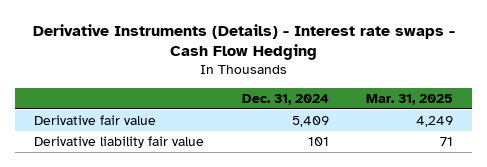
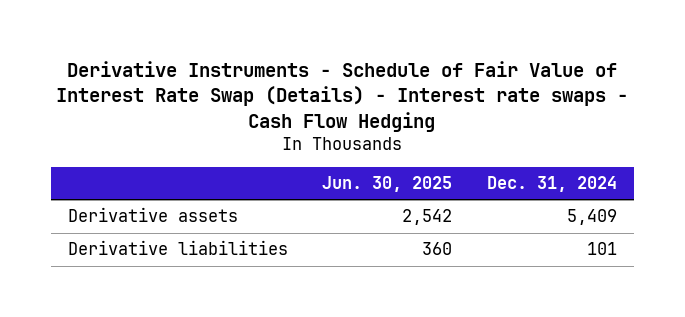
- Derivative Instruments (Details) - Interest rate swaps - Cash Flow Hedging
+ Derivative Instruments - Schedule of Fair Value of Interest Rate Swap (Details) - Interest rate swaps - Cash Flow Hedging
- | Dec. 31, 2024 | Mar. 31, 2025
+ | Jun. 30, 2025 | Dec. 31, 2024
- Derivative fair value | 5,409 | 4,249
- Derivative liability fair value | 101 | 71
+ Derivative assets | 2,542 | 5,409
+ Derivative liabilities | 360 | 101

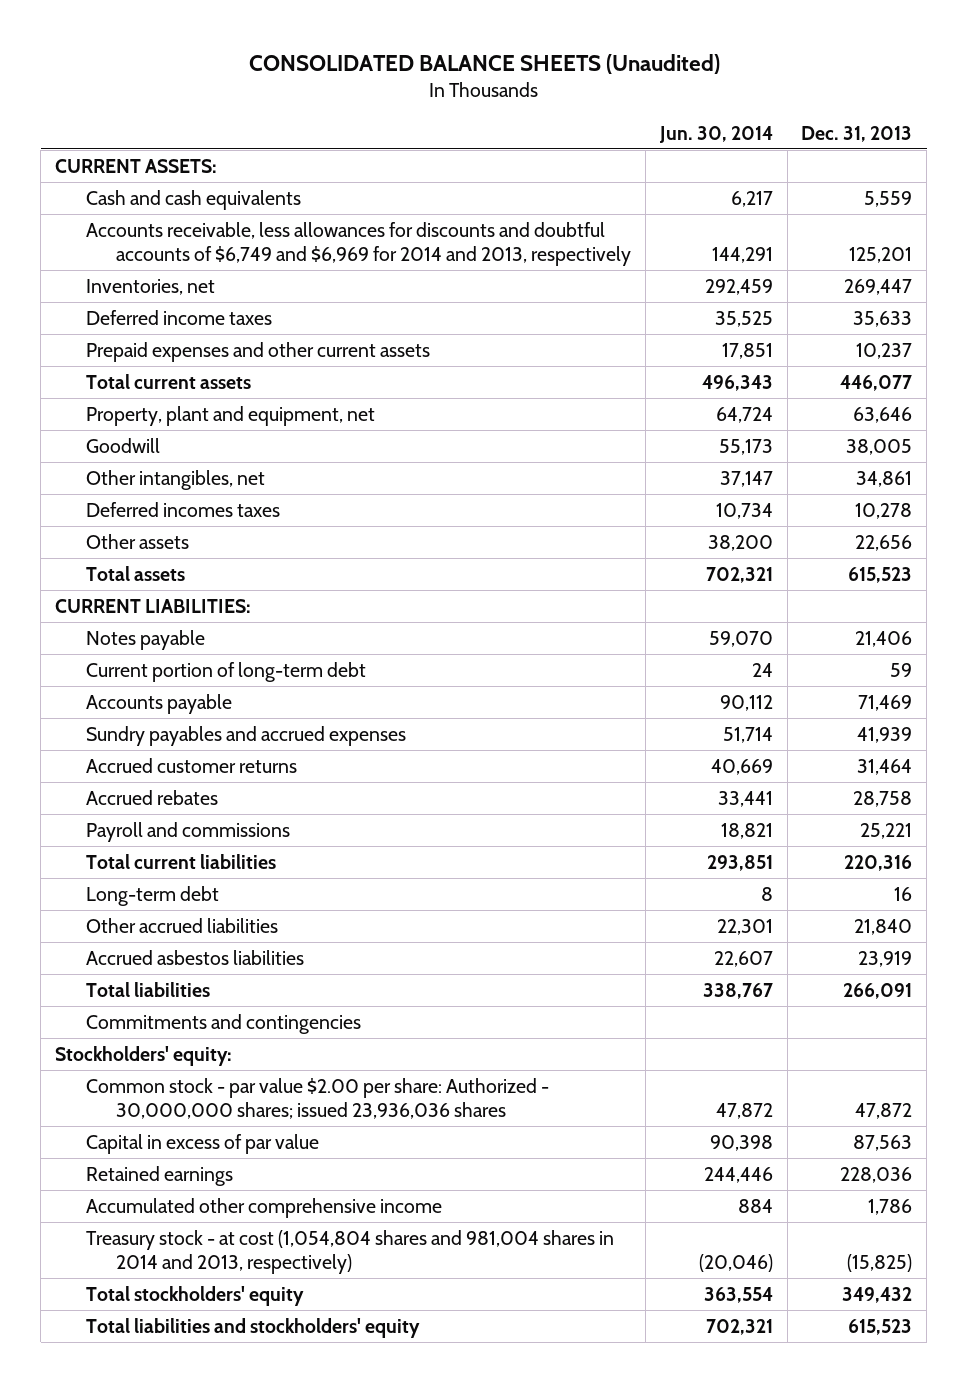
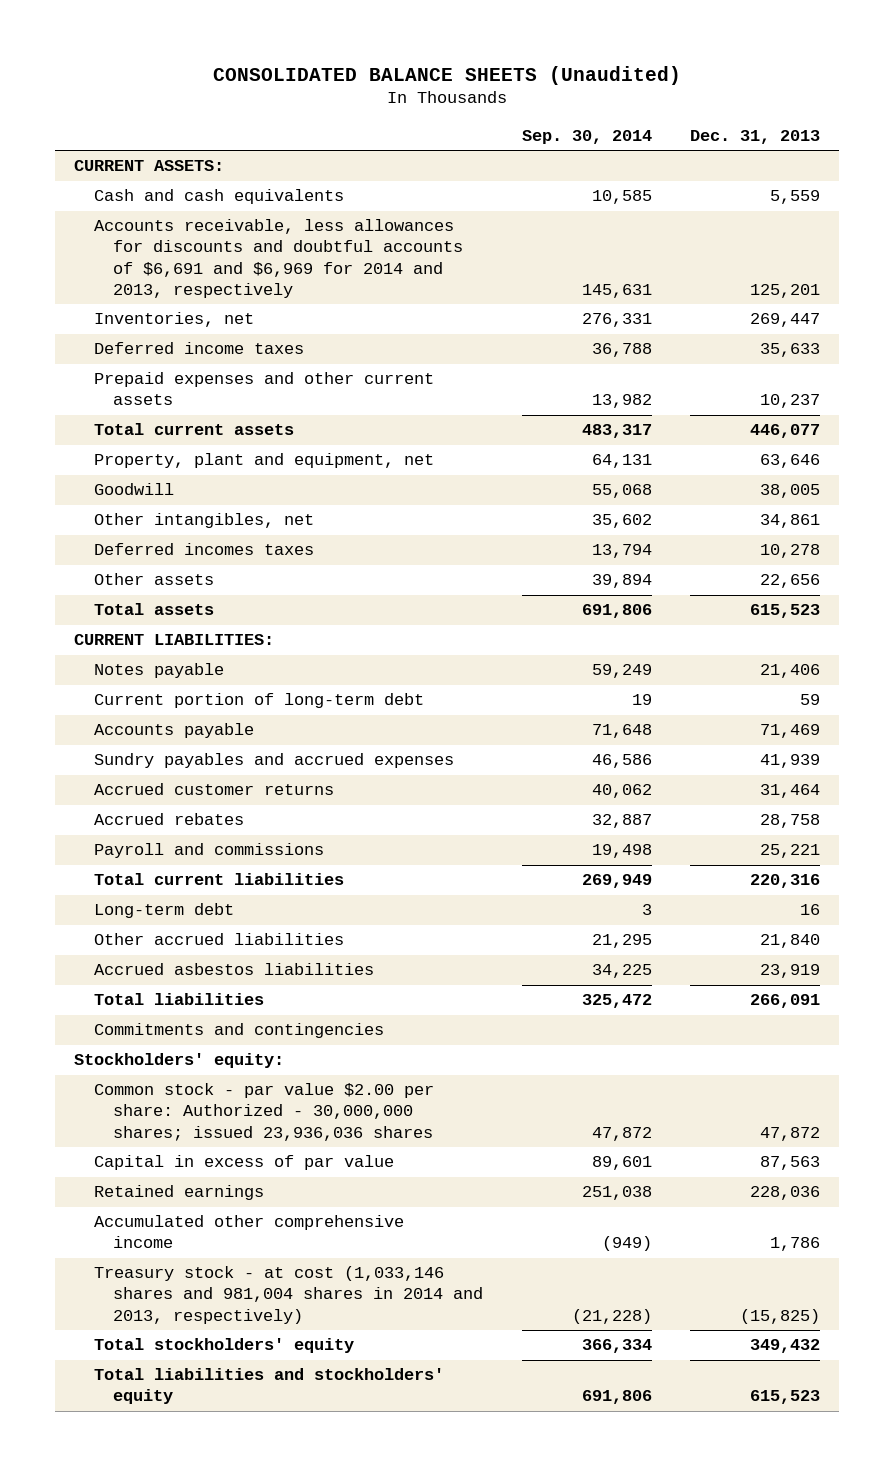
- | Jun. 30, 2014 | Dec. 31, 2013
+ | Sep. 30, 2014 | Dec. 31, 2013
- Accounts receivable, less allowances for discounts and doubtful accounts of $6,749 and $6,969 for 2014 and 2013, respectively | 144,291 | 125,201
+ Accounts receivable, less allowances for discounts and doubtful accounts of $6,691 and $6,969 for 2014 and 2013, respectively | 145,631 | 125,201
- Treasury stock - at cost (1,054,804 shares and 981,004 shares in 2014 and 2013, respectively) | (20,046) | (15,825)
+ Treasury stock - at cost (1,033,146 shares and 981,004 shares in 2014 and 2013, respectively) | (21,228) | (15,825)

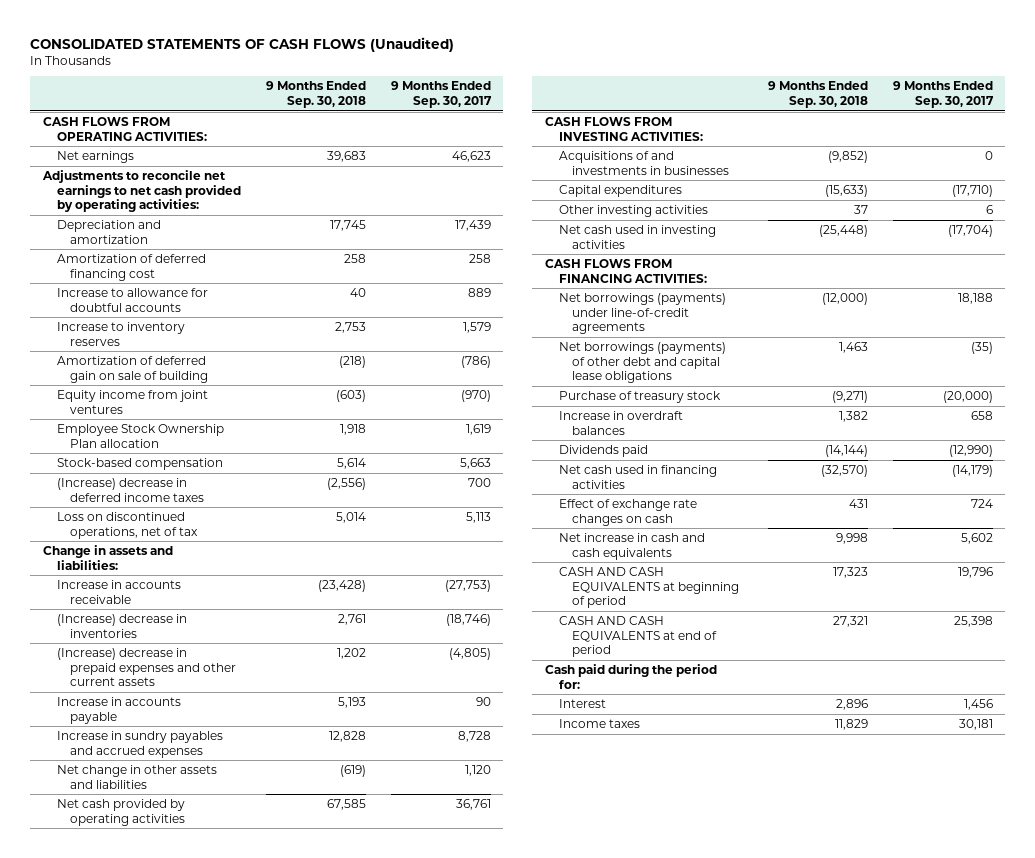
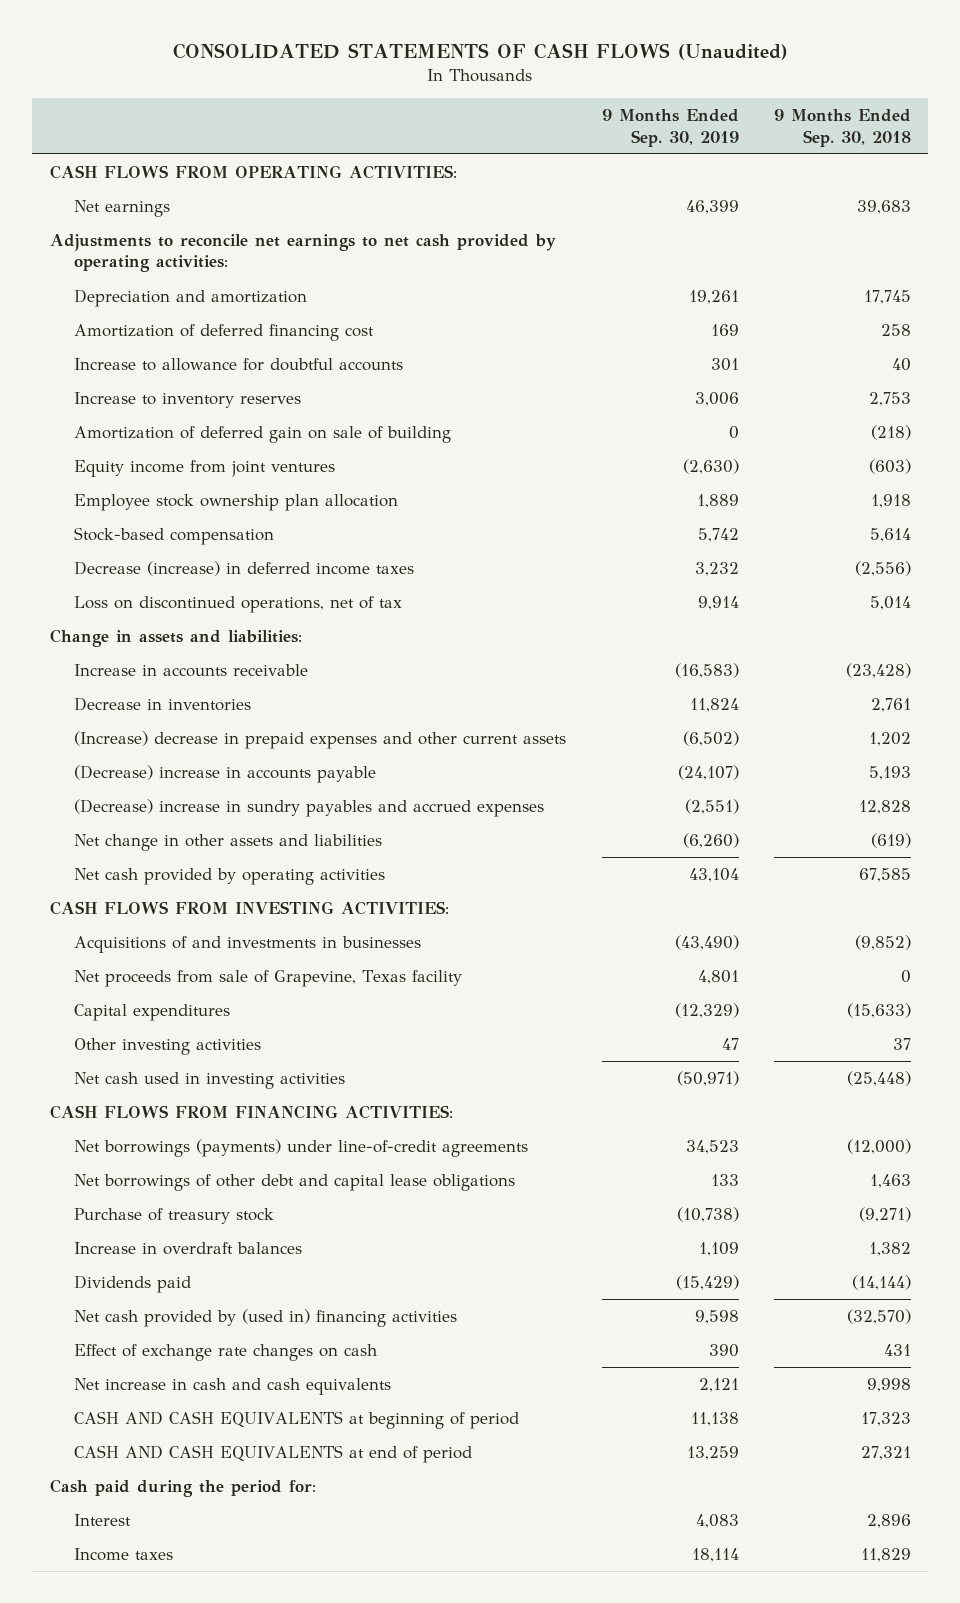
- | 9 Months Ended Sep. 30, 2018 | 9 Months Ended Sep. 30, 2017
+ | 9 Months Ended Sep. 30, 2019 | 9 Months Ended Sep. 30, 2018
- Employee Stock Ownership Plan allocation | 1,918 | 1,619
+ Employee stock ownership plan allocation | 1,889 | 1,918
- (Increase) decrease in deferred income taxes | (2,556) | 700
+ Decrease (increase) in deferred income taxes | 3,232 | (2,556)
- (Increase) decrease in inventories | 2,761 | (18,746)
+ Decrease in inventories | 11,824 | 2,761
- Increase in accounts payable | 5,193 | 90
- Increase in sundry payables and accrued expenses | 12,828 | 8,728
+ (Decrease) increase in accounts payable | (24,107) | 5,193
+ (Decrease) increase in sundry payables and accrued expenses | (2,551) | 12,828
+ Net proceeds from sale of Grapevine, Texas facility | 4,801 | 0
- Net borrowings (payments) of other debt and capital lease obligations | 1,463 | (35)
+ Net borrowings of other debt and capital lease obligations | 133 | 1,463
- Net cash used in financing activities | (32,570) | (14,179)
+ Net cash provided by (used in) financing activities | 9,598 | (32,570)

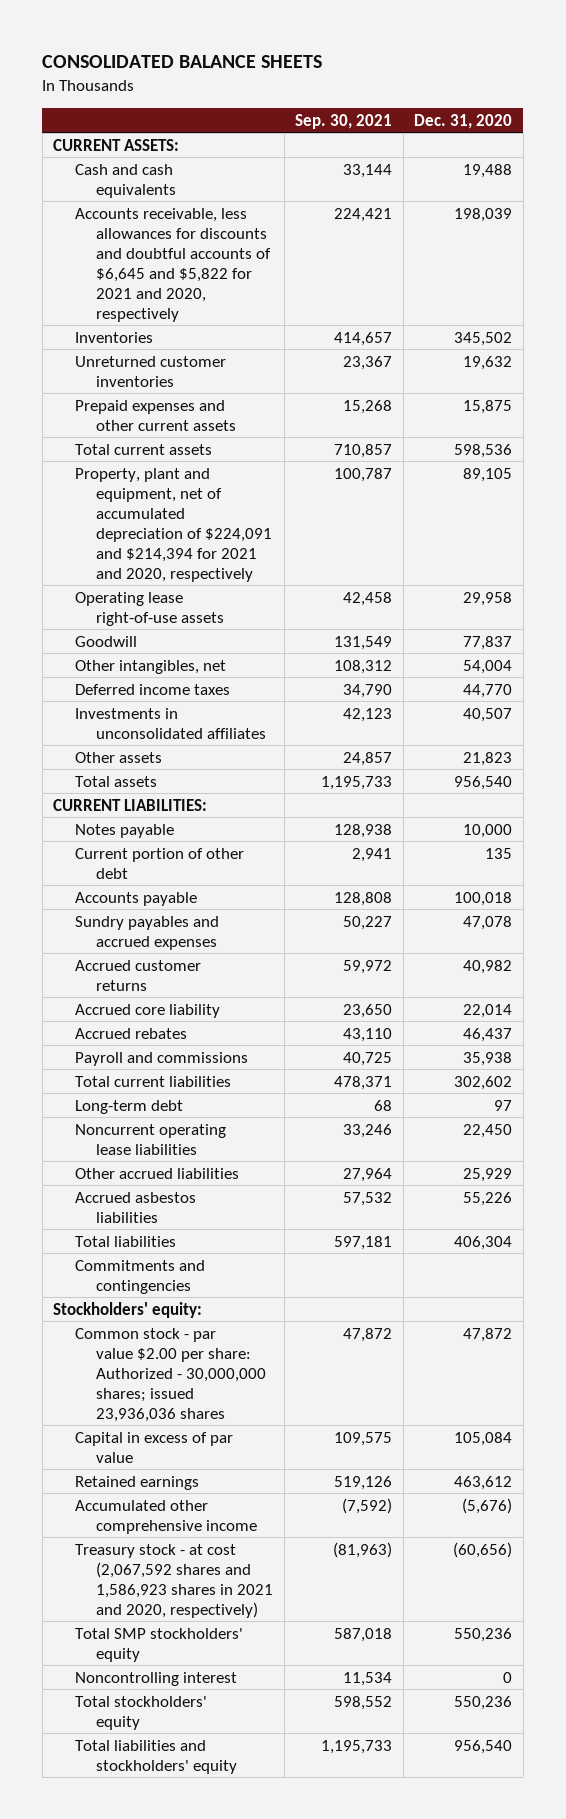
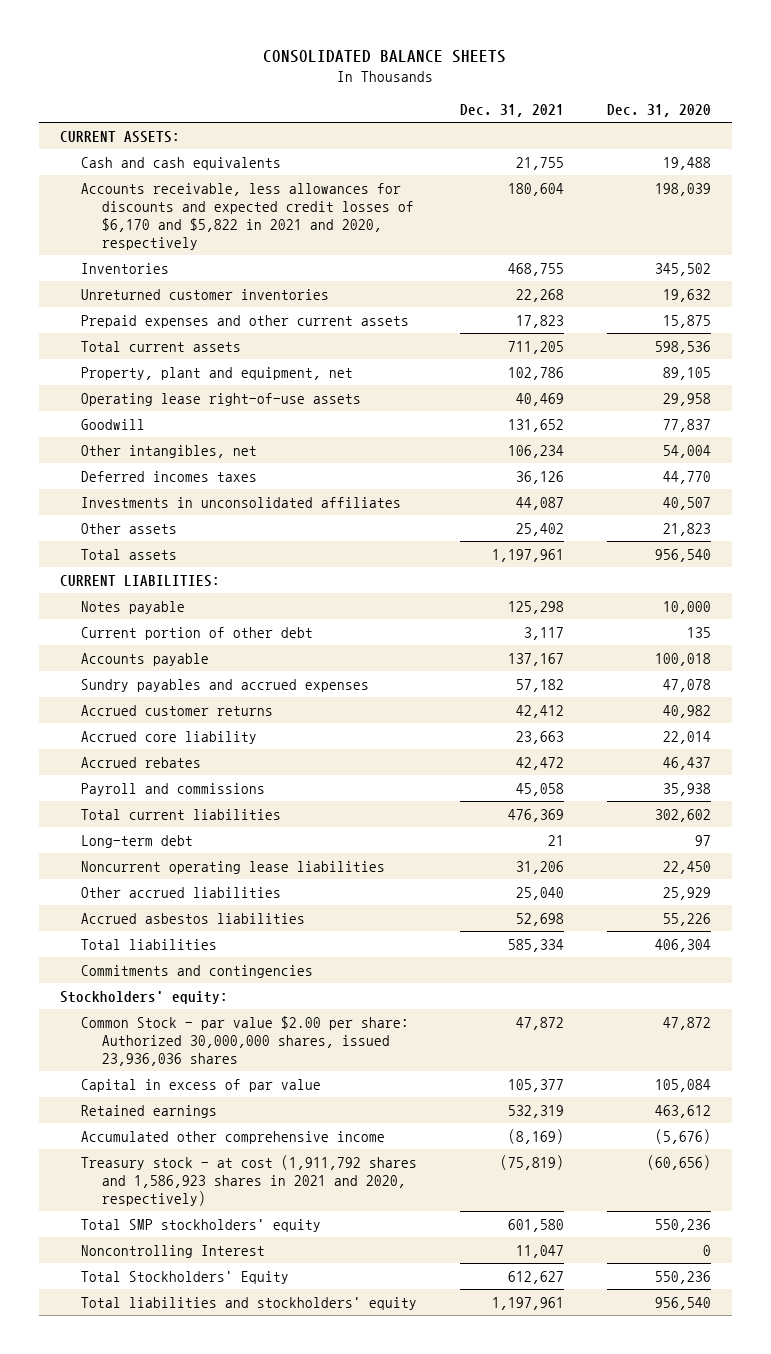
- | Sep. 30, 2021 | Dec. 31, 2020
+ | Dec. 31, 2021 | Dec. 31, 2020
- Accounts receivable, less allowances for discounts and doubtful accounts of $6,645 and $5,822 for 2021 and 2020, respectively | 224,421 | 198,039
+ Accounts receivable, less allowances for discounts and expected credit losses of $6,170 and $5,822 in 2021 and 2020, respectively | 180,604 | 198,039
- Property, plant and equipment, net of accumulated depreciation of $224,091 and $214,394 for 2021 and 2020, respectively | 100,787 | 89,105
+ Property, plant and equipment, net | 102,786 | 89,105
- Deferred income taxes | 34,790 | 44,770
+ Deferred incomes taxes | 36,126 | 44,770
- Common stock - par value $2.00 per share: Authorized - 30,000,000 shares; issued 23,936,036 shares | 47,872 | 47,872
+ Common Stock - par value $2.00 per share: Authorized 30,000,000 shares, issued 23,936,036 shares | 47,872 | 47,872
- Treasury stock - at cost (2,067,592 shares and 1,586,923 shares in 2021 and 2020, respectively) | (81,963) | (60,656)
+ Treasury stock - at cost (1,911,792 shares and 1,586,923 shares in 2021 and 2020, respectively) | (75,819) | (60,656)
- Noncontrolling interest | 11,534 | 0
- Total stockholders' equity | 598,552 | 550,236
+ Noncontrolling Interest | 11,047 | 0
+ Total Stockholders' Equity | 612,627 | 550,236

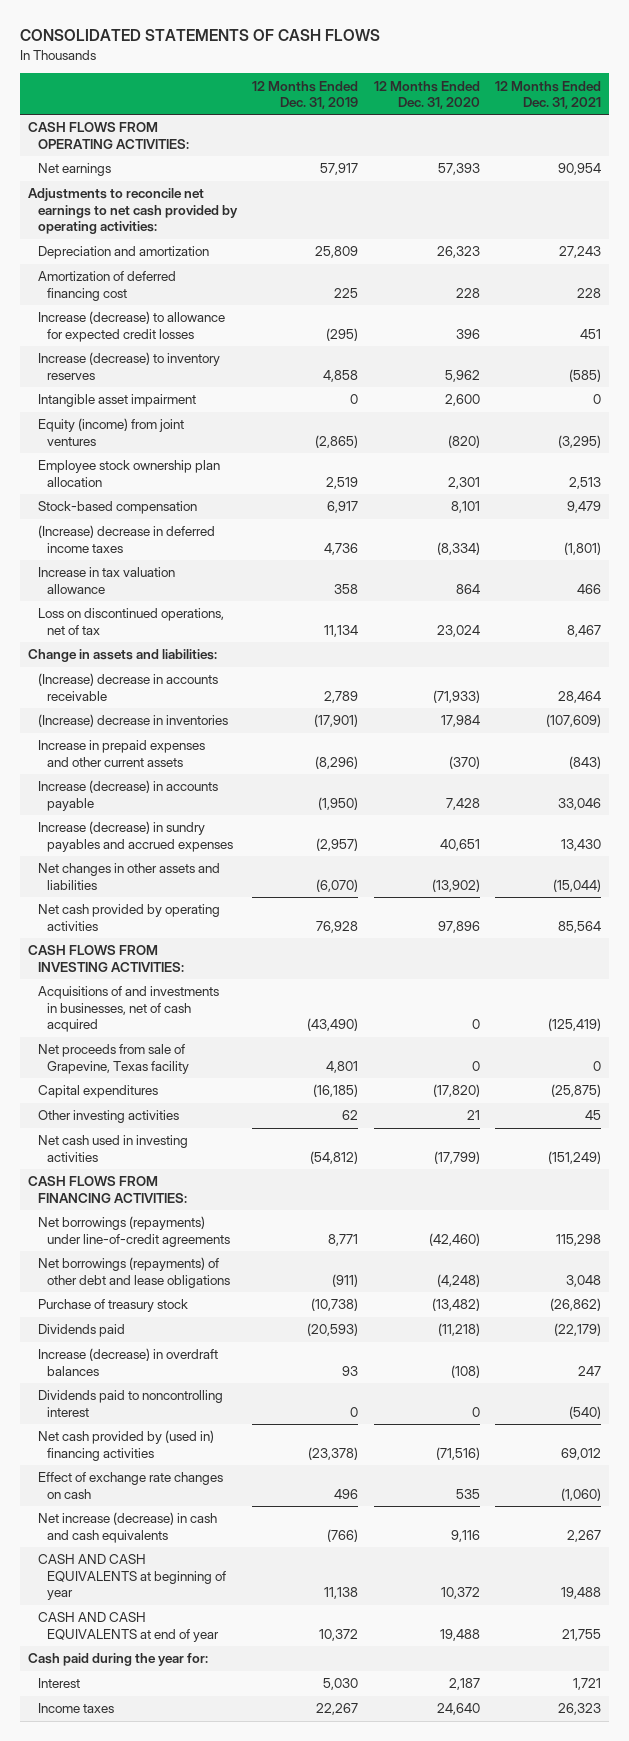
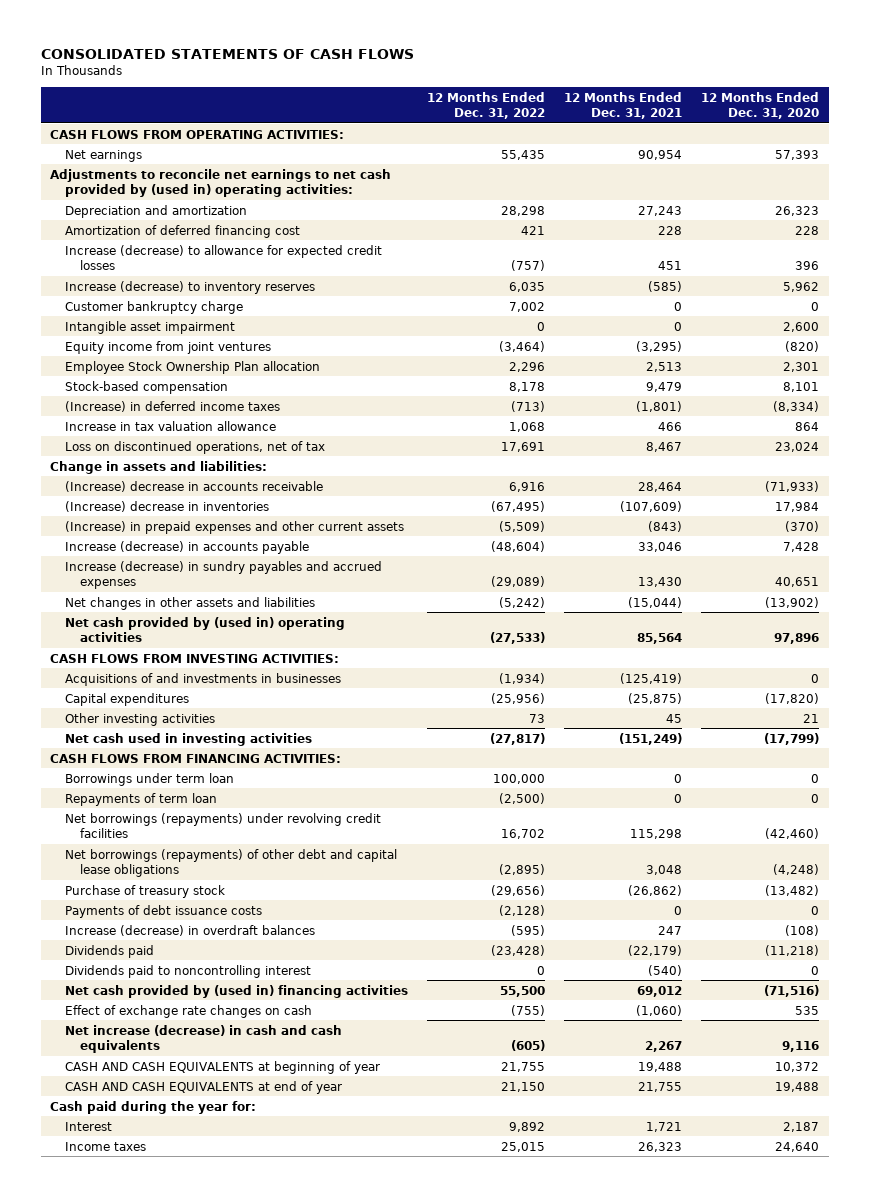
- | 12 Months Ended Dec. 31, 2019 | 12 Months Ended Dec. 31, 2020 | 12 Months Ended Dec. 31, 2021
+ | 12 Months Ended Dec. 31, 2022 | 12 Months Ended Dec. 31, 2021 | 12 Months Ended Dec. 31, 2020
- Adjustments to reconcile net earnings to net cash provided by operating activities:
+ Adjustments to reconcile net earnings to net cash provided by (used in) operating activities:
+ Customer bankruptcy charge | 7,002 | 0 | 0
- Equity (income) from joint ventures | (2,865) | (820) | (3,295)
- Employee stock ownership plan allocation | 2,519 | 2,301 | 2,513
+ Equity income from joint ventures | (3,464) | (3,295) | (820)
+ Employee Stock Ownership Plan allocation | 2,296 | 2,513 | 2,301
- (Increase) decrease in deferred income taxes | 4,736 | (8,334) | (1,801)
+ (Increase) in deferred income taxes | (713) | (1,801) | (8,334)
- Increase in prepaid expenses and other current assets | (8,296) | (370) | (843)
+ (Increase) in prepaid expenses and other current assets | (5,509) | (843) | (370)
- Net cash provided by operating activities | 76,928 | 97,896 | 85,564
+ Net cash provided by (used in) operating activities | (27,533) | 85,564 | 97,896
- Acquisitions of and investments in businesses, net of cash acquired | (43,490) | 0 | (125,419)
- Net proceeds from sale of Grapevine, Texas facility | 4,801 | 0 | 0
+ Acquisitions of and investments in businesses | (1,934) | (125,419) | 0
- Net borrowings (repayments) under line-of-credit agreements | 8,771 | (42,460) | 115,298
- Net borrowings (repayments) of other debt and lease obligations | (911) | (4,248) | 3,048
+ Borrowings under term loan | 100,000 | 0 | 0
+ Repayments of term loan | (2,500) | 0 | 0
+ Net borrowings (repayments) under revolving credit facilities | 16,702 | 115,298 | (42,460)
+ Net borrowings (repayments) of other debt and capital lease obligations | (2,895) | 3,048 | (4,248)
+ Payments of debt issuance costs | (2,128) | 0 | 0
moved down: Dividends paid | (23,428) | (22,179) | (11,218)

